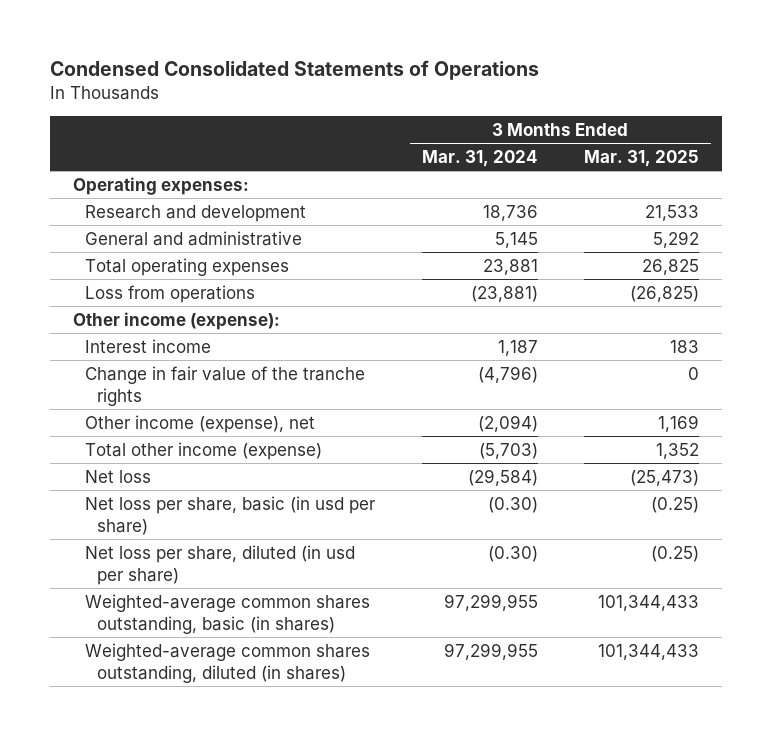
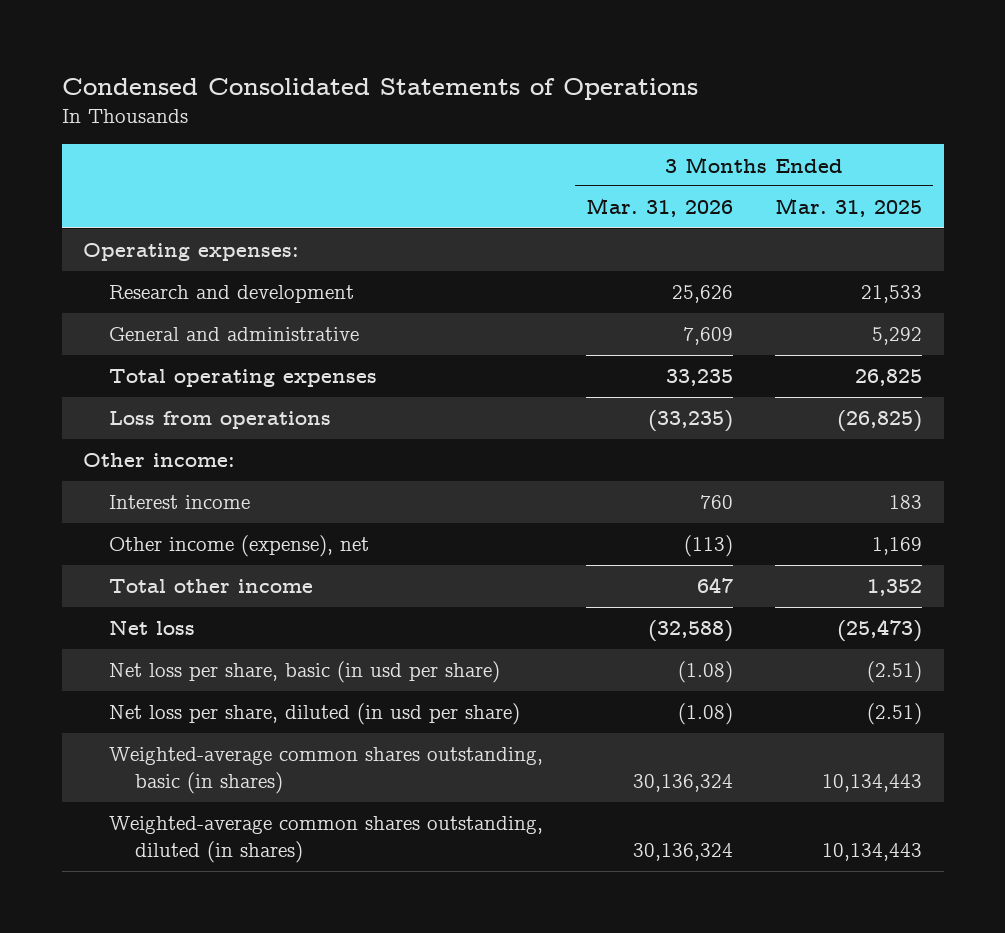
- | 3 Months Ended Mar. 31, 2024 | 3 Months Ended Mar. 31, 2025
+ | 3 Months Ended Mar. 31, 2026 | 3 Months Ended Mar. 31, 2025
- Other income (expense):
+ Other income:
- Change in fair value of the tranche rights | (4,796) | 0
- Total other income (expense) | (5,703) | 1,352
+ Total other income | 647 | 1,352
- Net loss per share, basic (in usd per share) | (0.30) | (0.25)
- Net loss per share, diluted (in usd per share) | (0.30) | (0.25)
- Weighted-average common shares outstanding, basic (in shares) | 97,299,955 | 101,344,433
- Weighted-average common shares outstanding, diluted (in shares) | 97,299,955 | 101,344,433
+ Net loss per share, basic (in usd per share) | (1.08) | (2.51)
+ Net loss per share, diluted (in usd per share) | (1.08) | (2.51)
+ Weighted-average common shares outstanding, basic (in shares) | 30,136,324 | 10,134,443
+ Weighted-average common shares outstanding, diluted (in shares) | 30,136,324 | 10,134,443

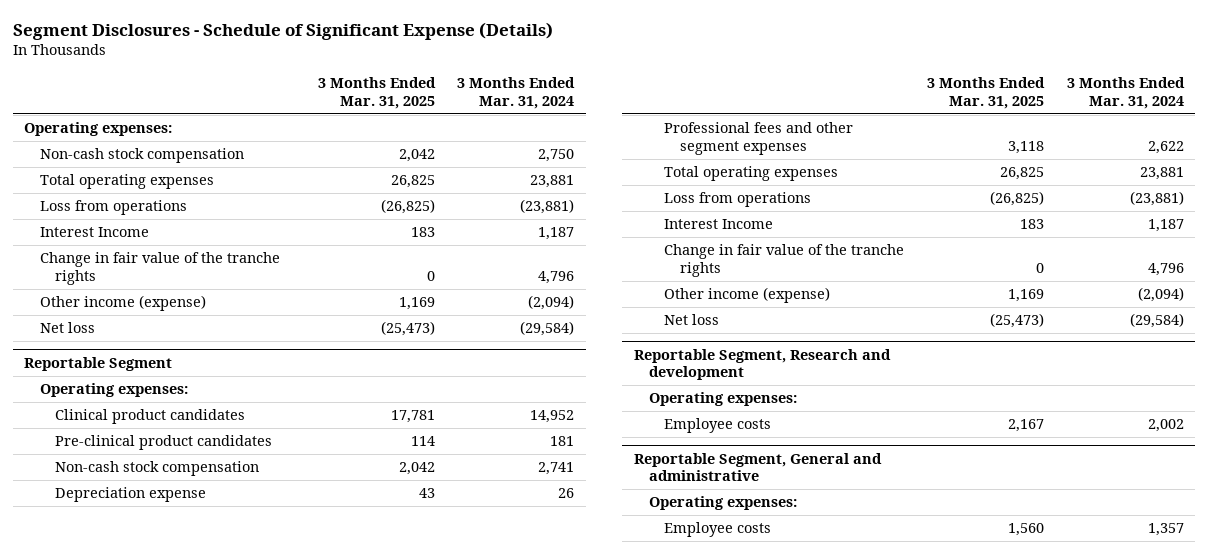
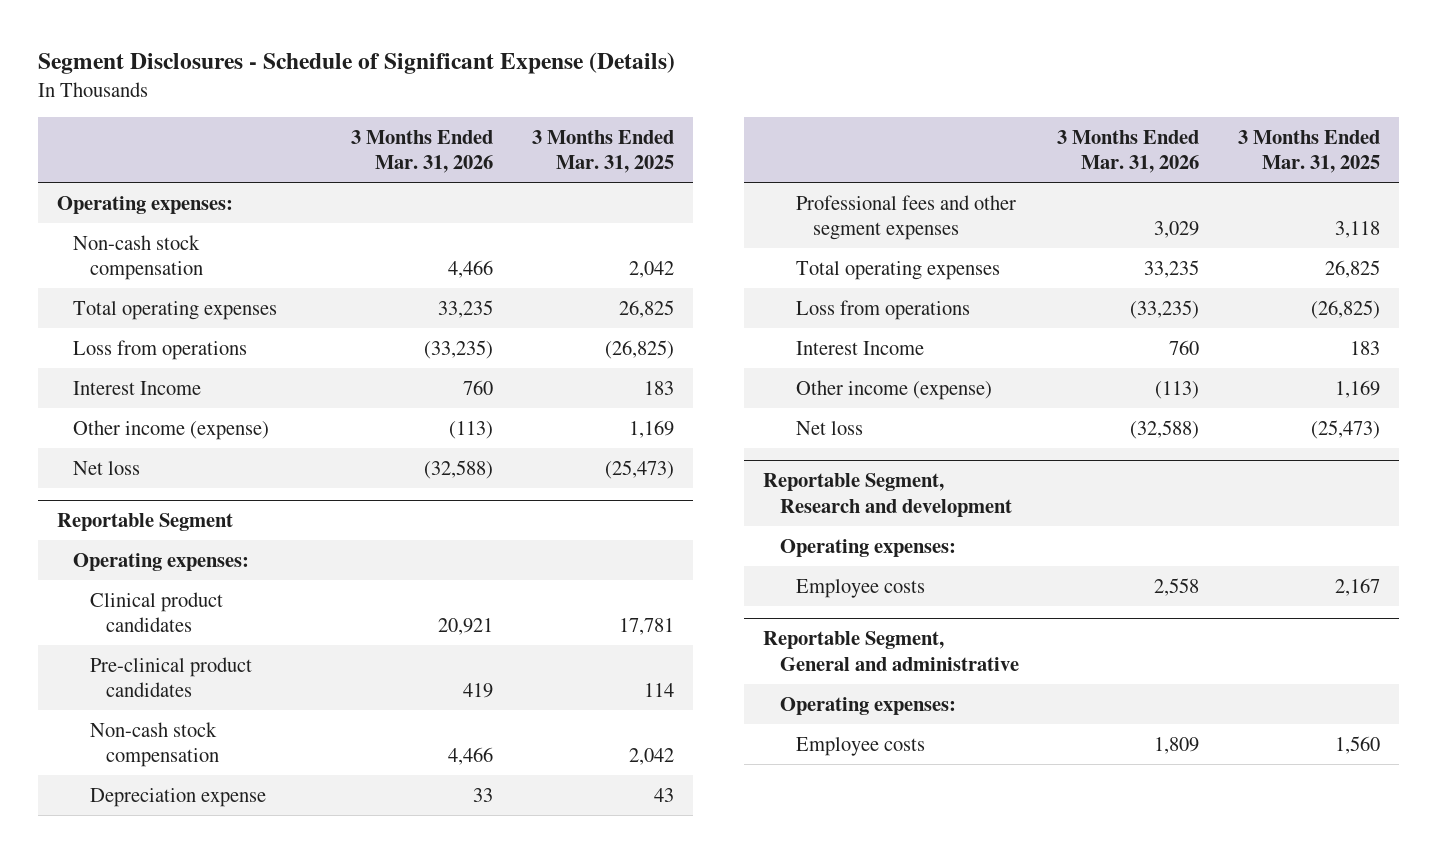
- | 3 Months Ended Mar. 31, 2025 | 3 Months Ended Mar. 31, 2024
+ | 3 Months Ended Mar. 31, 2026 | 3 Months Ended Mar. 31, 2025
- Change in fair value of the tranche rights | 0 | 4,796
@ Reportable Segment
- Change in fair value of the tranche rights | 0 | 4,796

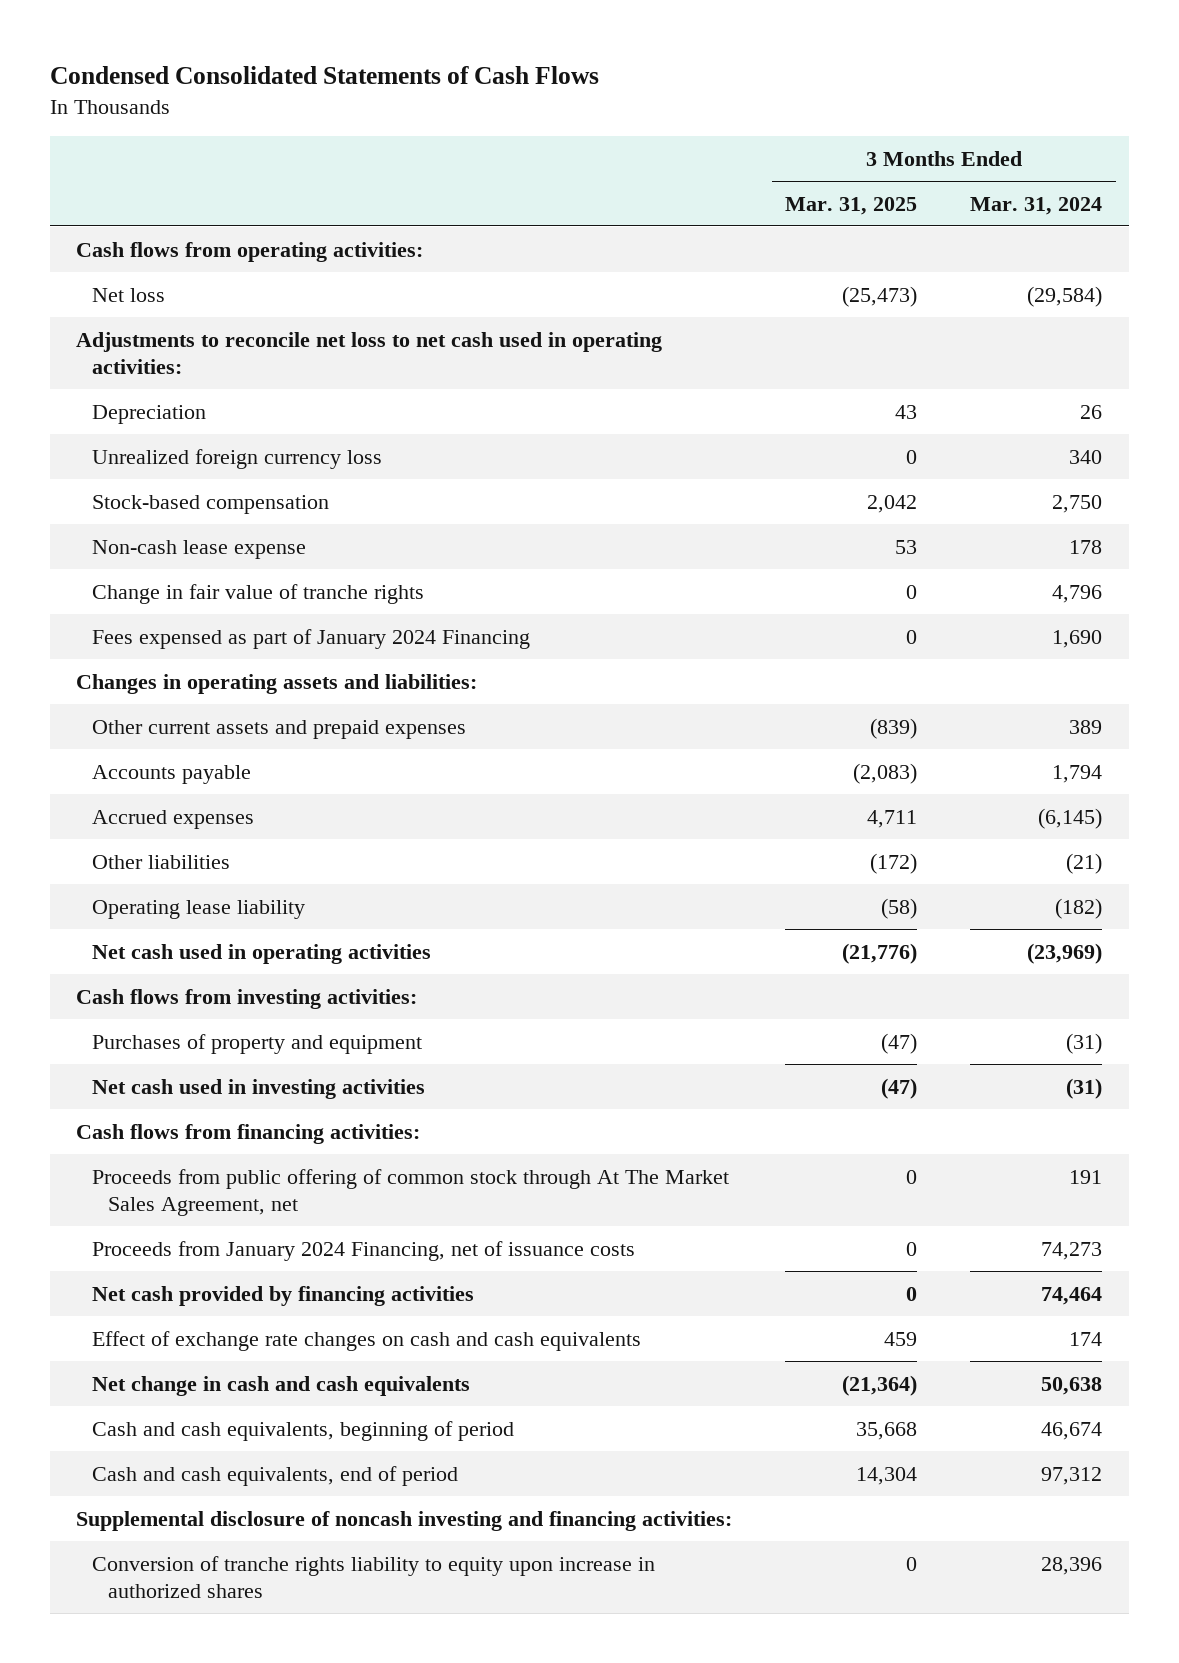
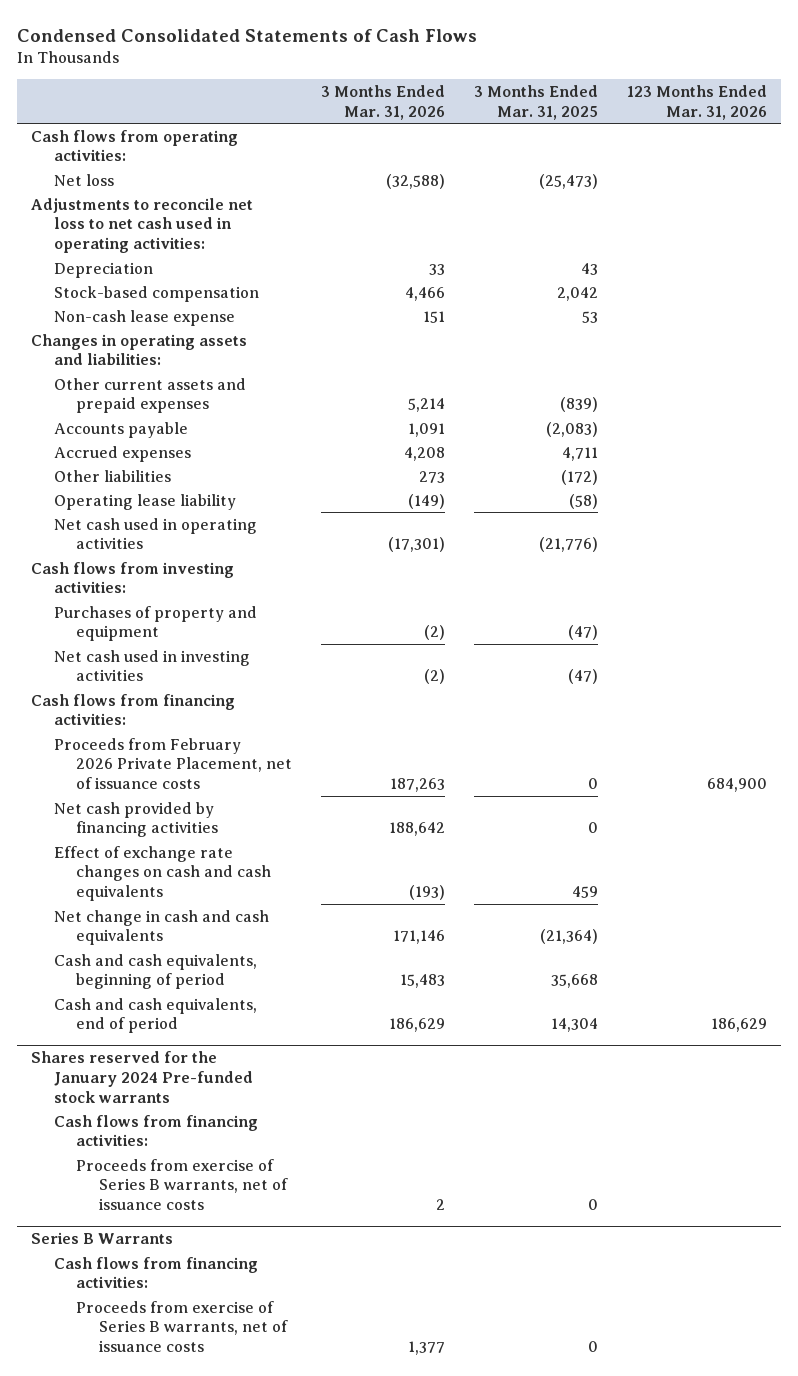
- | 3 Months Ended Mar. 31, 2025 | 3 Months Ended Mar. 31, 2024
+ | 3 Months Ended Mar. 31, 2026 | 3 Months Ended Mar. 31, 2025 | 123 Months Ended Mar. 31, 2026
- Unrealized foreign currency loss | 0 | 340
- Change in fair value of tranche rights | 0 | 4,796
- Fees expensed as part of January 2024 Financing | 0 | 1,690
- Proceeds from public offering of common stock through At The Market Sales Agreement, net | 0 | 191
- Proceeds from January 2024 Financing, net of issuance costs | 0 | 74,273
+ Proceeds from February 2026 Private Placement, net of issuance costs | 187,263 | 0 | 684,900
- Supplemental disclosure of noncash investing and financing activities:
- Conversion of tranche rights liability to equity upon increase in authorized shares | 0 | 28,396
+ Shares reserved for the January 2024 Pre-funded stock warrants
+ Cash flows from financing activities:
+ Proceeds from exercise of Series B warrants, net of issuance costs | 2 | 0 |
+ Series B Warrants
+ Cash flows from financing activities:
+ Proceeds from exercise of Series B warrants, net of issuance costs | 1,377 | 0 |

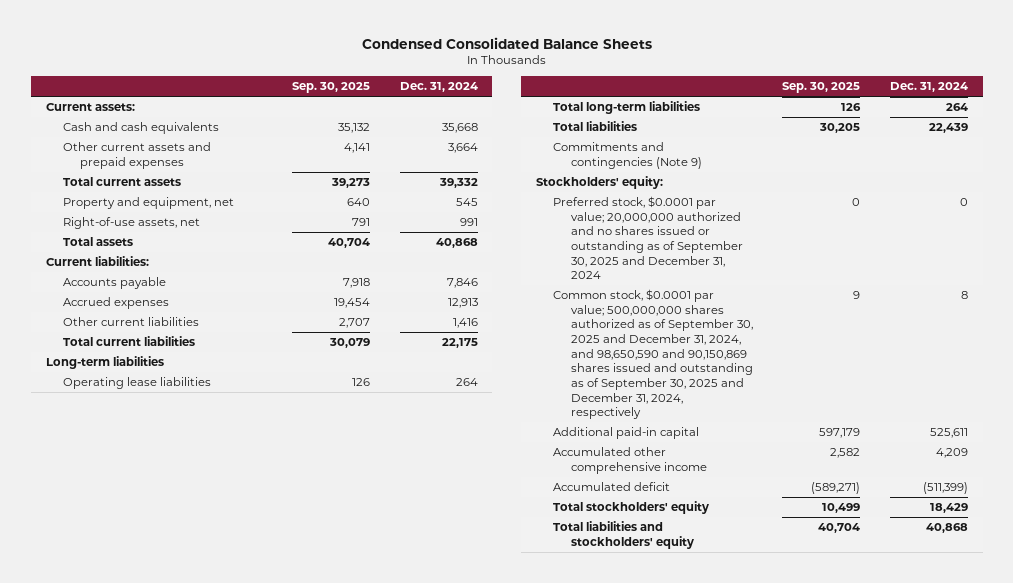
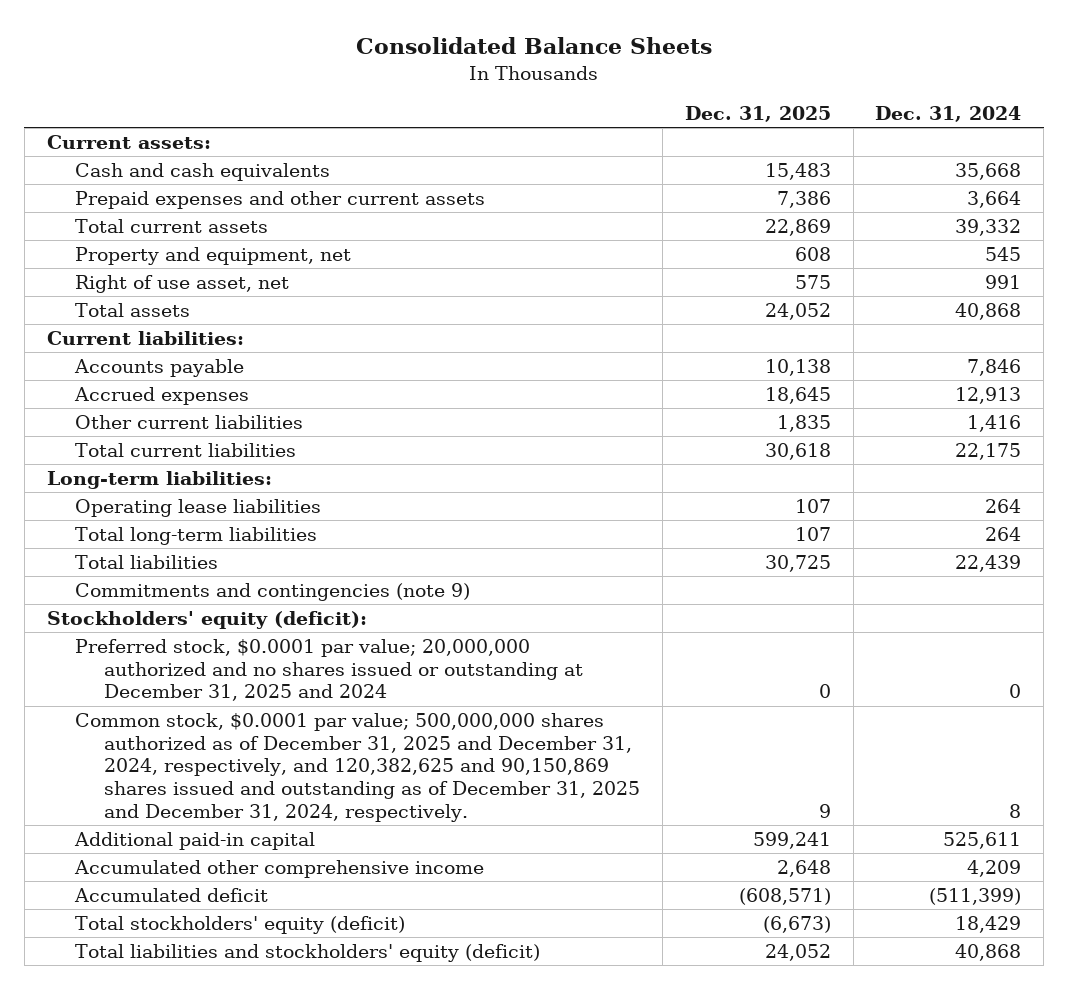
- Condensed Consolidated Balance Sheets
+ Consolidated Balance Sheets
- | Sep. 30, 2025 | Dec. 31, 2024
+ | Dec. 31, 2025 | Dec. 31, 2024
- Other current assets and prepaid expenses | 4,141 | 3,664
+ Prepaid expenses and other current assets | 7,386 | 3,664
- Right-of-use assets, net | 791 | 991
+ Right of use asset, net | 575 | 991
- Long-term liabilities
+ Long-term liabilities:
- Commitments and contingencies (Note 9)
- Stockholders' equity:
- Preferred stock, $0.0001 par value; 20,000,000 authorized and no shares issued or outstanding as of September 30, 2025 and December 31, 2024 | 0 | 0
- Common stock, $0.0001 par value; 500,000,000 shares authorized as of September 30, 2025 and December 31, 2024, and 98,650,590 and 90,150,869 shares issued and outstanding as of September 30, 2025 and December 31, 2024, respectively | 9 | 8
+ Commitments and contingencies (note 9)
+ Stockholders' equity (deficit):
+ Preferred stock, $0.0001 par value; 20,000,000 authorized and no shares issued or outstanding at December 31, 2025 and 2024 | 0 | 0
+ Common stock, $0.0001 par value; 500,000,000 shares authorized as of December 31, 2025 and December 31, 2024, respectively, and 120,382,625 and 90,150,869 shares issued and outstanding as of December 31, 2025 and December 31, 2024, respectively. | 9 | 8
- Total stockholders' equity | 10,499 | 18,429
- Total liabilities and stockholders' equity | 40,704 | 40,868
+ Total stockholders' equity (deficit) | (6,673) | 18,429
+ Total liabilities and stockholders' equity (deficit) | 24,052 | 40,868

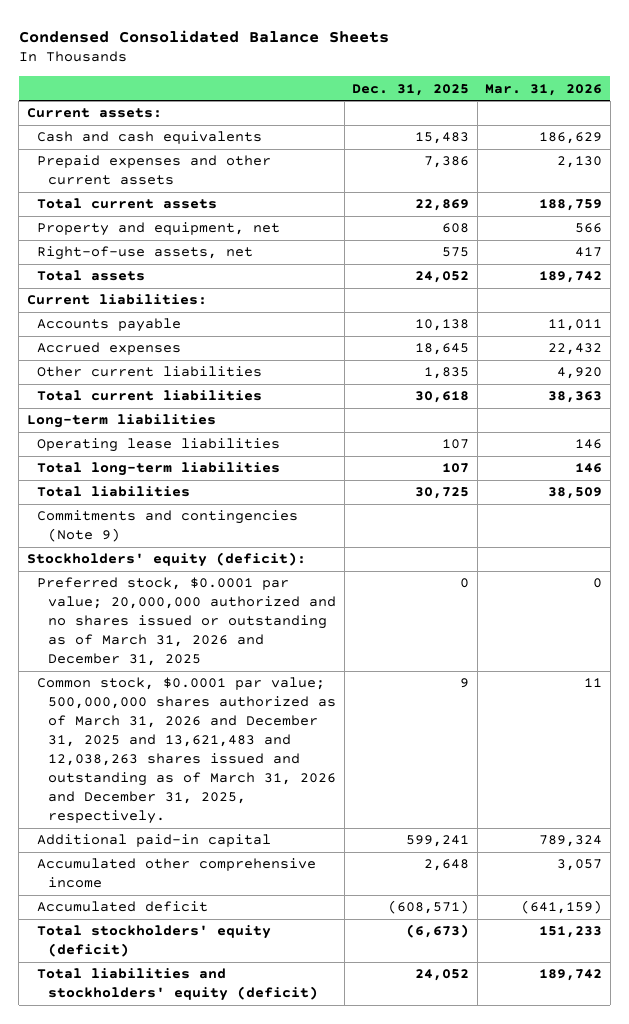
- Consolidated Balance Sheets
+ Condensed Consolidated Balance Sheets
- | Dec. 31, 2025 | Dec. 31, 2024
+ | Dec. 31, 2025 | Mar. 31, 2026
- Right of use asset, net | 575 | 991
+ Right-of-use assets, net | 575 | 417
- Long-term liabilities:
+ Long-term liabilities
- Commitments and contingencies (note 9)
+ Commitments and contingencies (Note 9)
- Preferred stock, $0.0001 par value; 20,000,000 authorized and no shares issued or outstanding at December 31, 2025 and 2024 | 0 | 0
- Common stock, $0.0001 par value; 500,000,000 shares authorized as of December 31, 2025 and December 31, 2024, respectively, and 120,382,625 and 90,150,869 shares issued and outstanding as of December 31, 2025 and December 31, 2024, respectively. | 9 | 8
+ Preferred stock, $0.0001 par value; 20,000,000 authorized and no shares issued or outstanding as of March 31, 2026 and December 31, 2025 | 0 | 0
+ Common stock, $0.0001 par value; 500,000,000 shares authorized as of March 31, 2026 and December 31, 2025 and 13,621,483 and 12,038,263 shares issued and outstanding as of March 31, 2026 and December 31, 2025, respectively. | 9 | 11

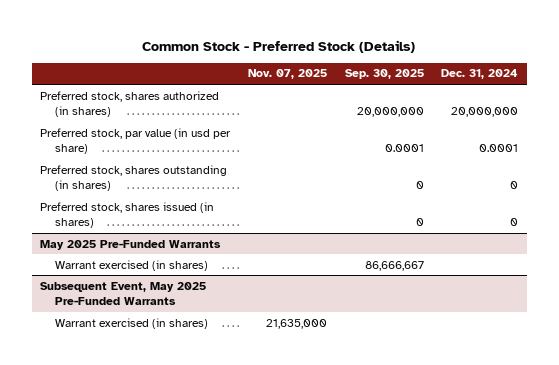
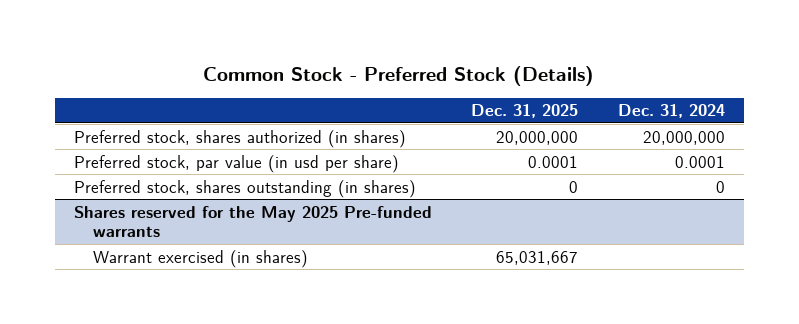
- | Nov. 07, 2025 | Sep. 30, 2025 | Dec. 31, 2024
+ | Dec. 31, 2025 | Dec. 31, 2024
- Preferred stock, shares issued (in shares) | | 0 | 0
- May 2025 Pre-Funded Warrants
- Warrant exercised (in shares) | | 86,666,667 |
- Subsequent Event, May 2025 Pre-Funded Warrants
+ Shares reserved for the May 2025 Pre-funded warrants

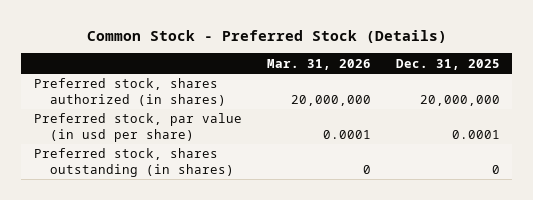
- | Dec. 31, 2025 | Dec. 31, 2024
+ | Mar. 31, 2026 | Dec. 31, 2025
- Shares reserved for the May 2025 Pre-funded warrants
- Warrant exercised (in shares) | 65,031,667 |

